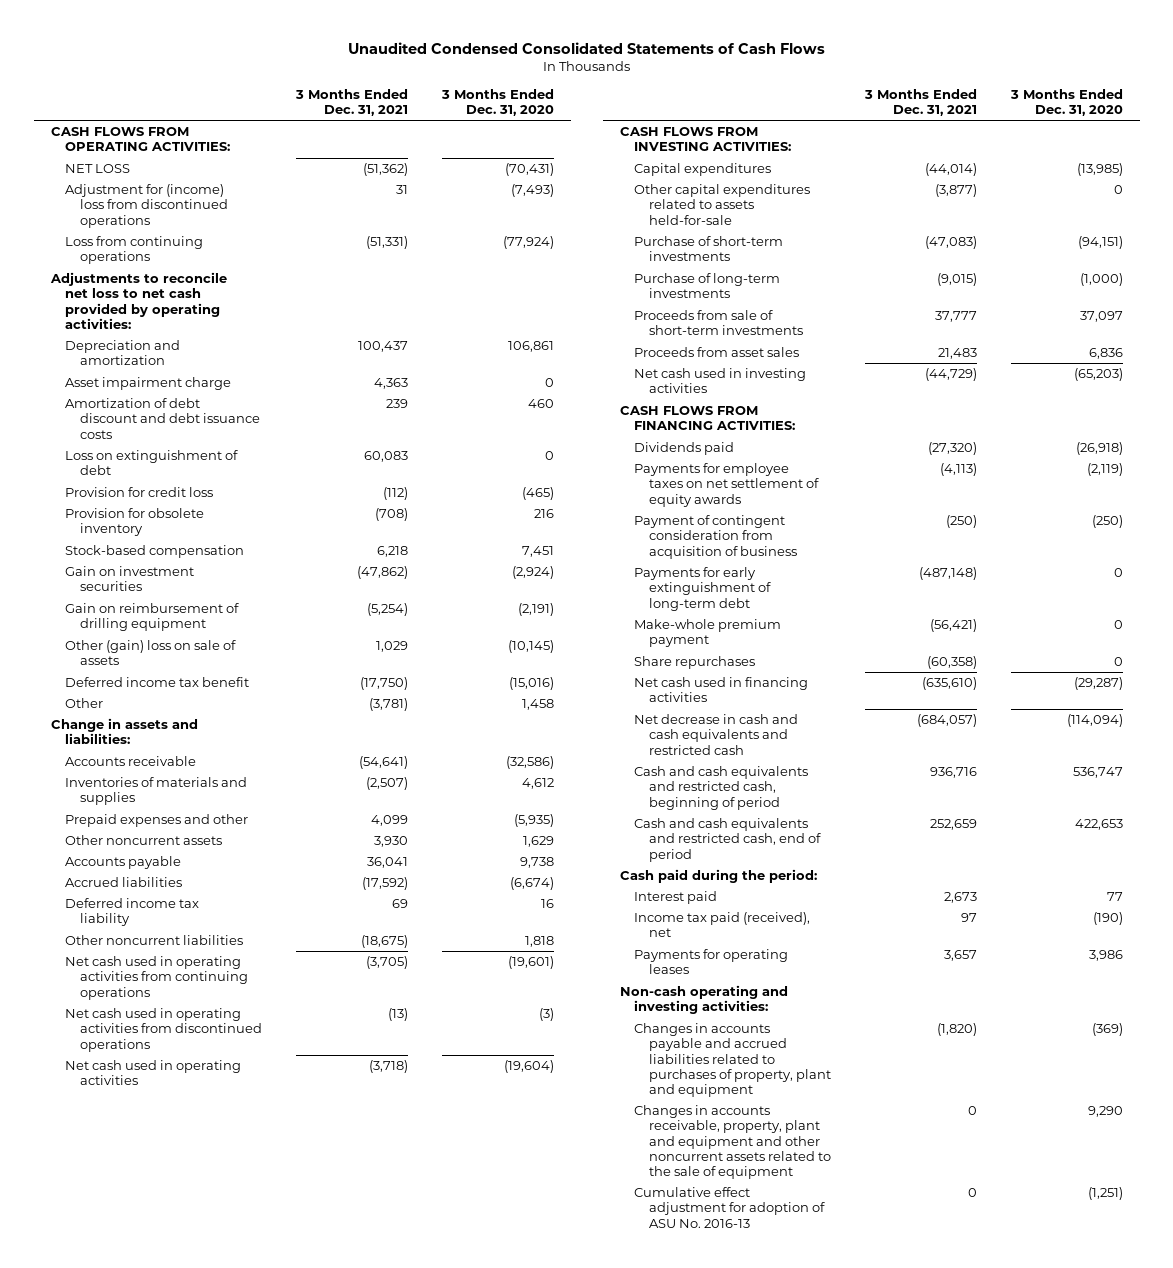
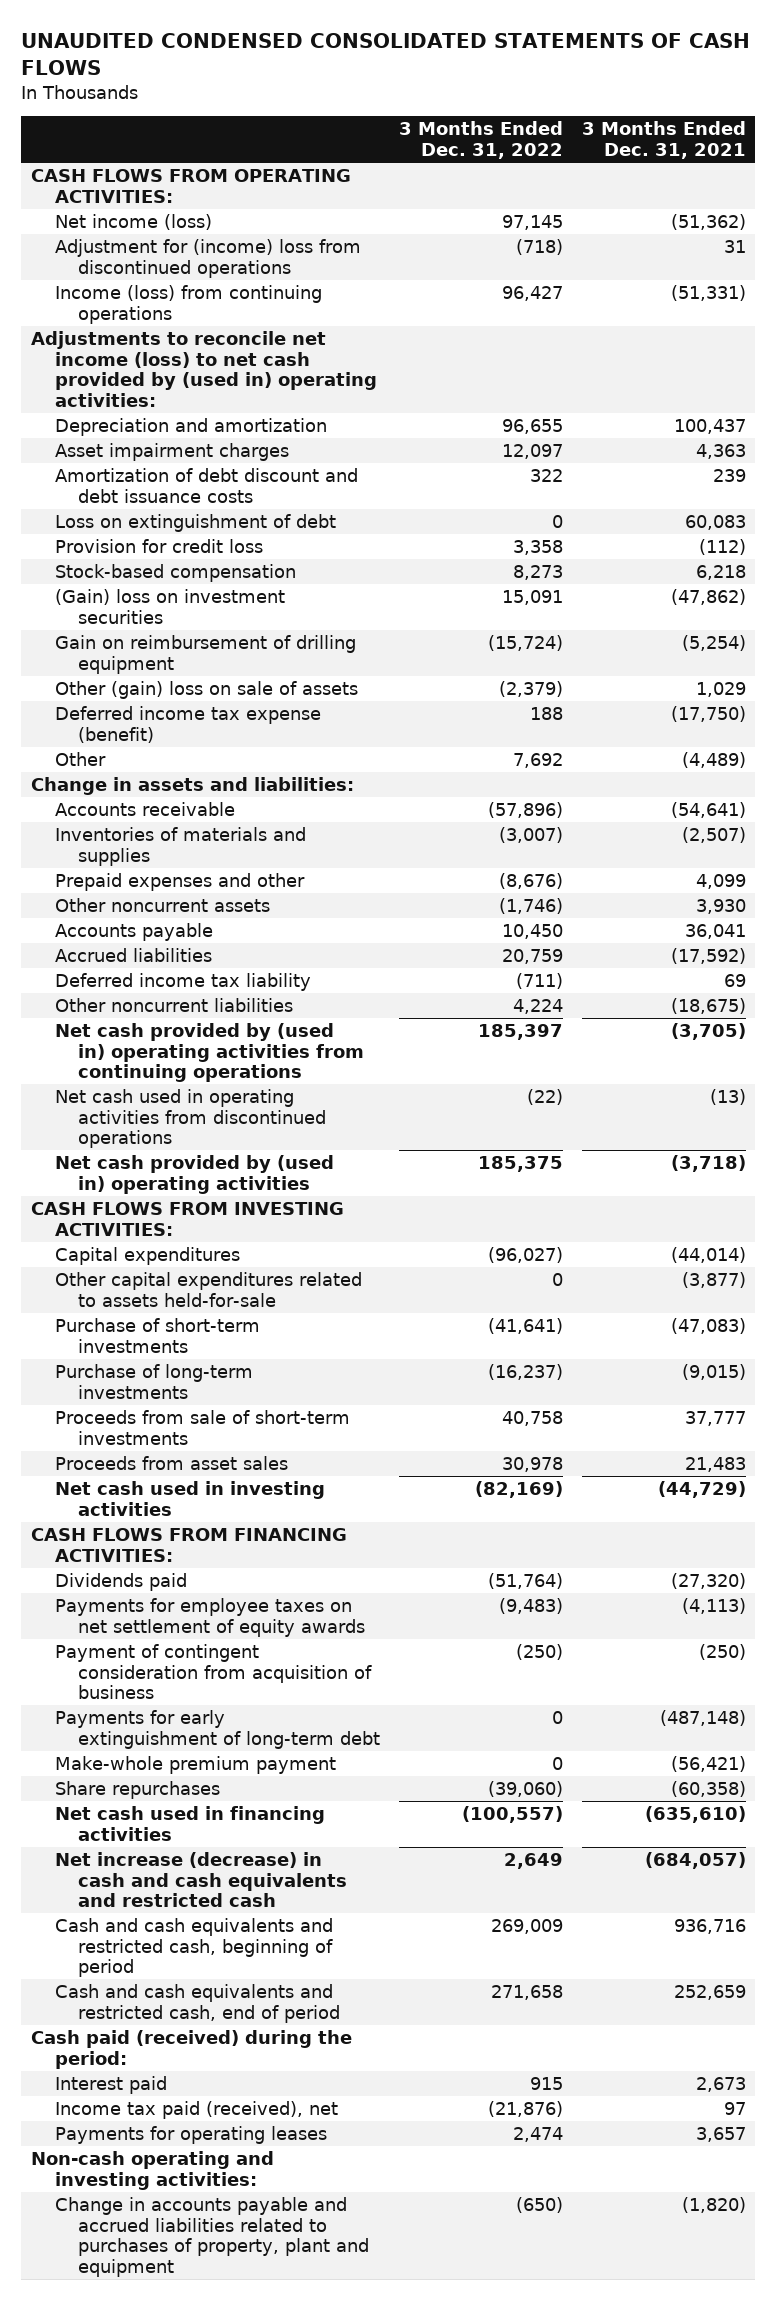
- Unaudited Condensed Consolidated Statements of Cash Flows
+ UNAUDITED CONDENSED CONSOLIDATED STATEMENTS OF CASH FLOWS
- | 3 Months Ended Dec. 31, 2021 | 3 Months Ended Dec. 31, 2020
+ | 3 Months Ended Dec. 31, 2022 | 3 Months Ended Dec. 31, 2021
- NET LOSS | (51,362) | (70,431)
+ Net income (loss) | 97,145 | (51,362)
- Loss from continuing operations | (51,331) | (77,924)
- Adjustments to reconcile net loss to net cash provided by operating activities:
+ Income (loss) from continuing operations | 96,427 | (51,331)
+ Adjustments to reconcile net income (loss) to net cash provided by (used in) operating activities:
- Asset impairment charge | 4,363 | 0
+ Asset impairment charges | 12,097 | 4,363
- Provision for obsolete inventory | (708) | 216
- Gain on investment securities | (47,862) | (2,924)
+ (Gain) loss on investment securities | 15,091 | (47,862)
- Deferred income tax benefit | (17,750) | (15,016)
- Other | (3,781) | 1,458
+ Deferred income tax expense (benefit) | 188 | (17,750)
+ Other | 7,692 | (4,489)
- Net cash used in operating activities from continuing operations | (3,705) | (19,601)
+ Net cash provided by (used in) operating activities from continuing operations | 185,397 | (3,705)
- Net cash used in operating activities | (3,718) | (19,604)
+ Net cash provided by (used in) operating activities | 185,375 | (3,718)
- Net decrease in cash and cash equivalents and restricted cash | (684,057) | (114,094)
+ Net increase (decrease) in cash and cash equivalents and restricted cash | 2,649 | (684,057)
- Cash paid during the period:
+ Cash paid (received) during the period:
- Changes in accounts payable and accrued liabilities related to purchases of property, plant and equipment | (1,820) | (369)
- Changes in accounts receivable, property, plant and equipment and other noncurrent assets related to the sale of equipment | 0 | 9,290
- Cumulative effect adjustment for adoption of ASU No. 2016-13 | 0 | (1,251)
+ Change in accounts payable and accrued liabilities related to purchases of property, plant and equipment | (650) | (1,820)

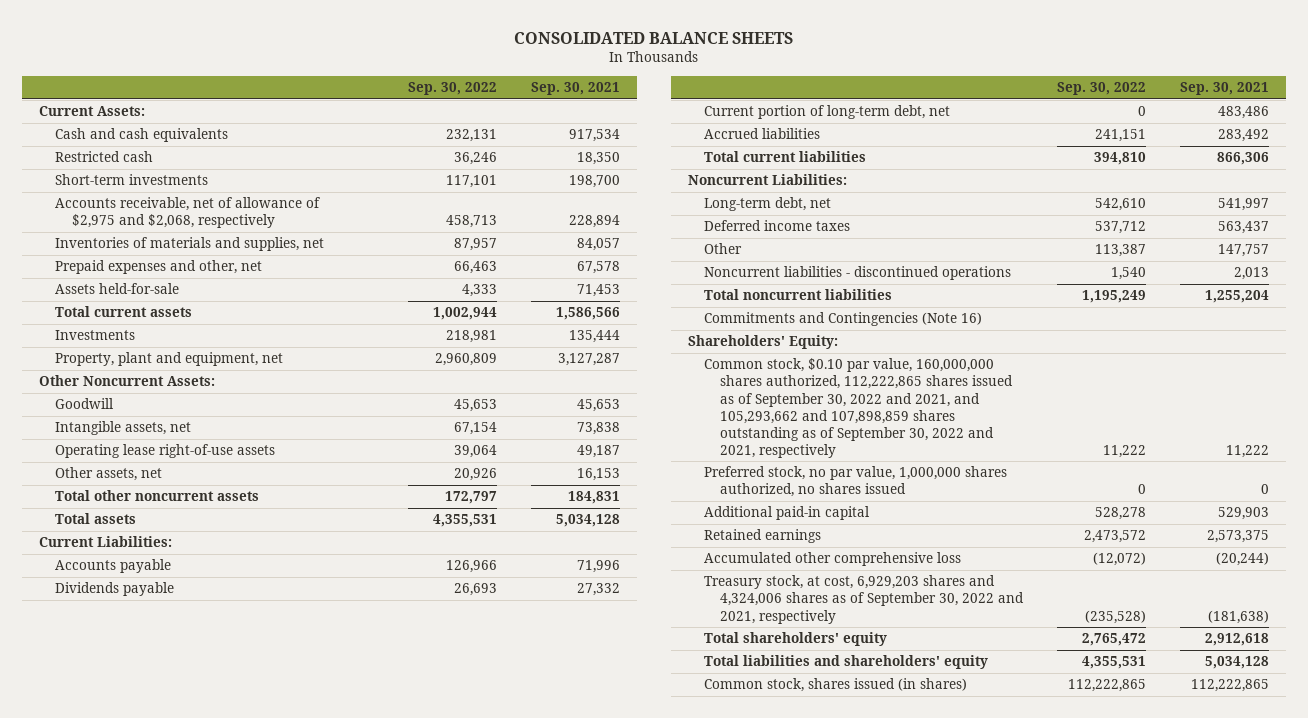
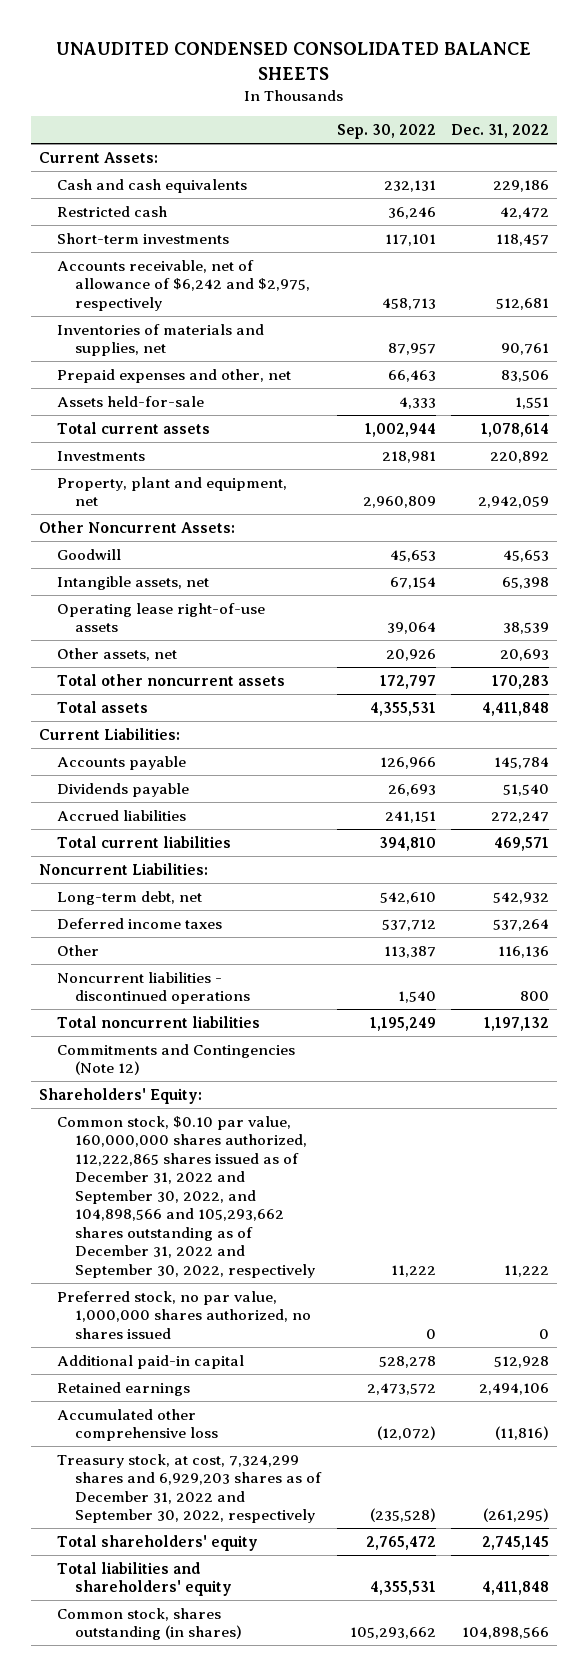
- CONSOLIDATED BALANCE SHEETS
+ UNAUDITED CONDENSED CONSOLIDATED BALANCE SHEETS
- | Sep. 30, 2022 | Sep. 30, 2021
+ | Sep. 30, 2022 | Dec. 31, 2022
- Accounts receivable, net of allowance of $2,975 and $2,068, respectively | 458,713 | 228,894
+ Accounts receivable, net of allowance of $6,242 and $2,975, respectively | 458,713 | 512,681
- Current portion of long-term debt, net | 0 | 483,486
- Commitments and Contingencies (Note 16)
+ Commitments and Contingencies (Note 12)
- Common stock, $0.10 par value, 160,000,000 shares authorized, 112,222,865 shares issued as of September 30, 2022 and 2021, and 105,293,662 and 107,898,859 shares outstanding as of September 30, 2022 and 2021, respectively | 11,222 | 11,222
+ Common stock, $0.10 par value, 160,000,000 shares authorized, 112,222,865 shares issued as of December 31, 2022 and September 30, 2022, and 104,898,566 and 105,293,662 shares outstanding as of December 31, 2022 and September 30, 2022, respectively | 11,222 | 11,222
- Treasury stock, at cost, 6,929,203 shares and 4,324,006 shares as of September 30, 2022 and 2021, respectively | (235,528) | (181,638)
+ Treasury stock, at cost, 7,324,299 shares and 6,929,203 shares as of December 31, 2022 and September 30, 2022, respectively | (235,528) | (261,295)
- Common stock, shares issued (in shares) | 112,222,865 | 112,222,865
+ Common stock, shares outstanding (in shares) | 105,293,662 | 104,898,566

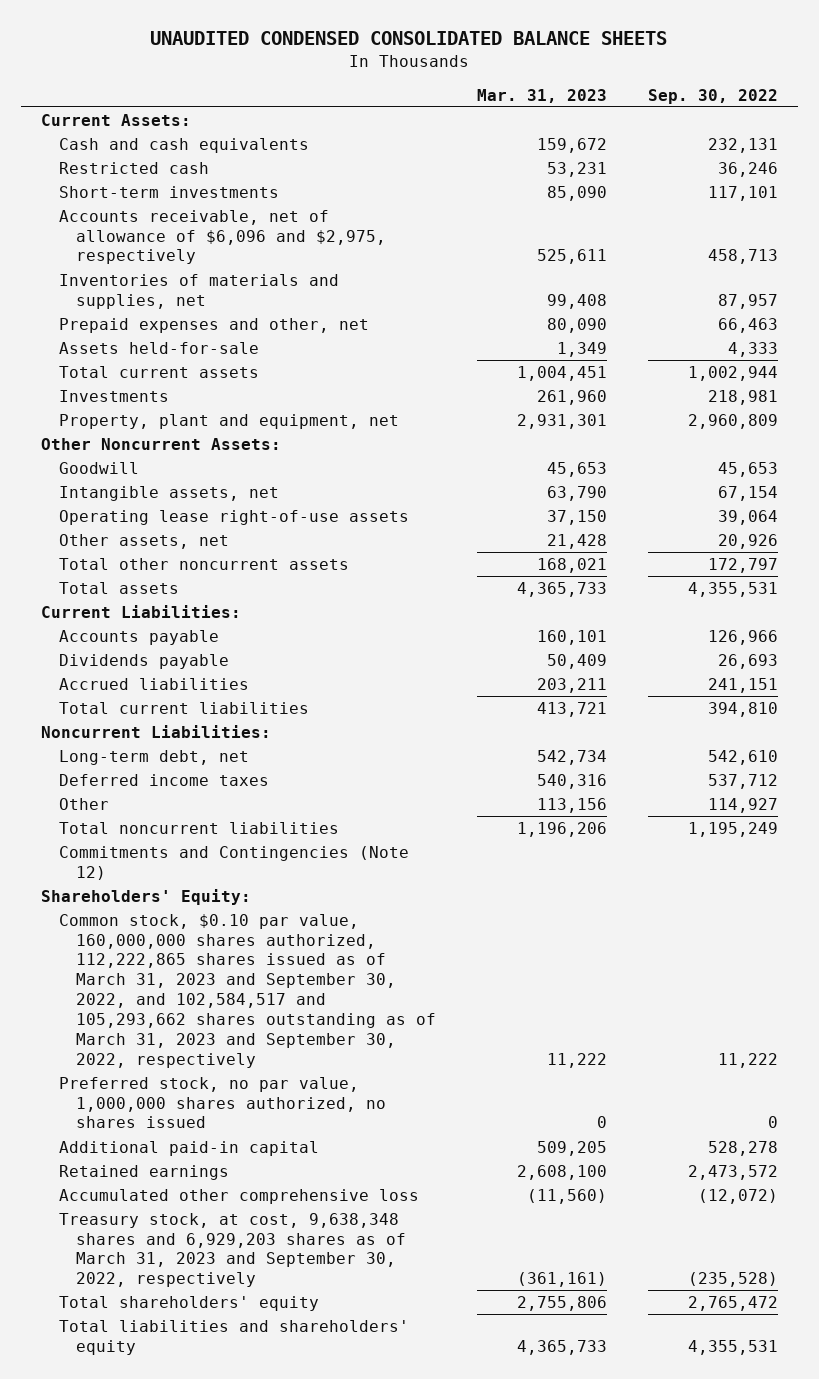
- | Sep. 30, 2022 | Dec. 31, 2022
+ | Mar. 31, 2023 | Sep. 30, 2022
- Accounts receivable, net of allowance of $6,242 and $2,975, respectively | 458,713 | 512,681
+ Accounts receivable, net of allowance of $6,096 and $2,975, respectively | 525,611 | 458,713
- Other | 113,387 | 116,136
- Noncurrent liabilities - discontinued operations | 1,540 | 800
+ Other | 113,156 | 114,927
- Common stock, $0.10 par value, 160,000,000 shares authorized, 112,222,865 shares issued as of December 31, 2022 and September 30, 2022, and 104,898,566 and 105,293,662 shares outstanding as of December 31, 2022 and September 30, 2022, respectively | 11,222 | 11,222
+ Common stock, $0.10 par value, 160,000,000 shares authorized, 112,222,865 shares issued as of March 31, 2023 and September 30, 2022, and 102,584,517 and 105,293,662 shares outstanding as of March 31, 2023 and September 30, 2022, respectively | 11,222 | 11,222
- Treasury stock, at cost, 7,324,299 shares and 6,929,203 shares as of December 31, 2022 and September 30, 2022, respectively | (235,528) | (261,295)
+ Treasury stock, at cost, 9,638,348 shares and 6,929,203 shares as of March 31, 2023 and September 30, 2022, respectively | (361,161) | (235,528)
- Common stock, shares outstanding (in shares) | 105,293,662 | 104,898,566

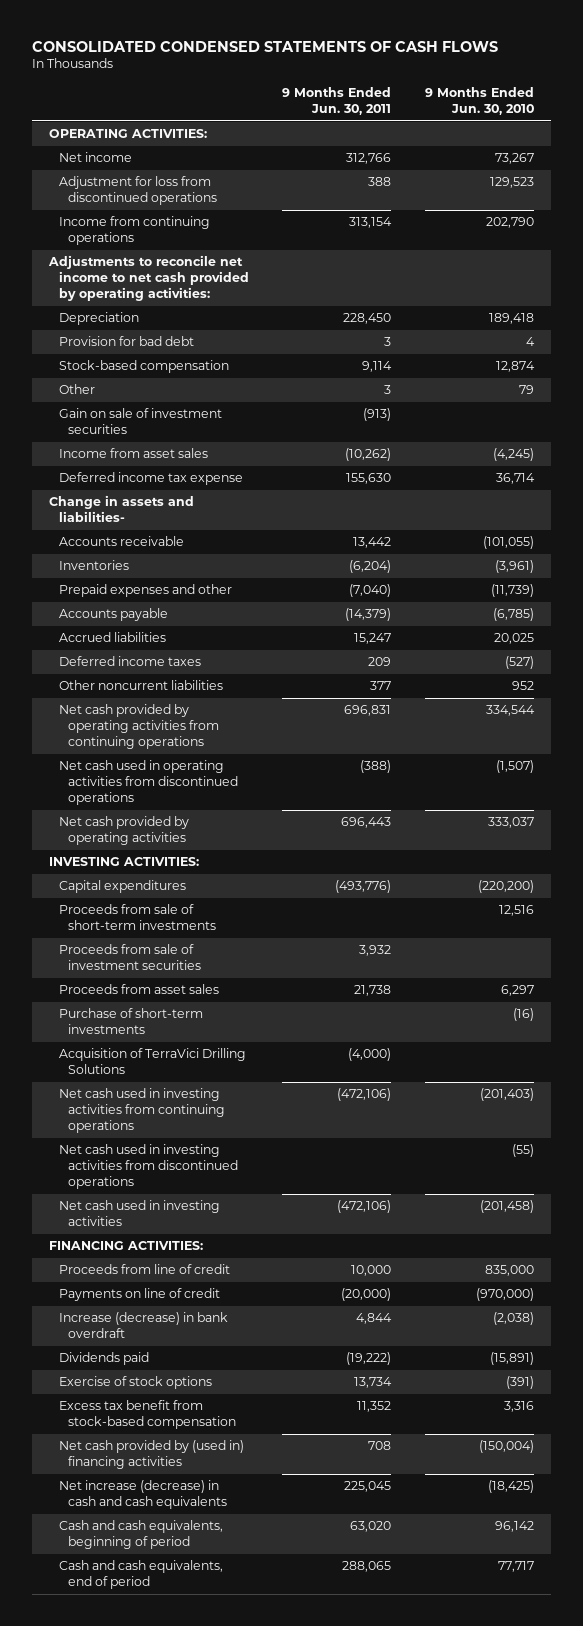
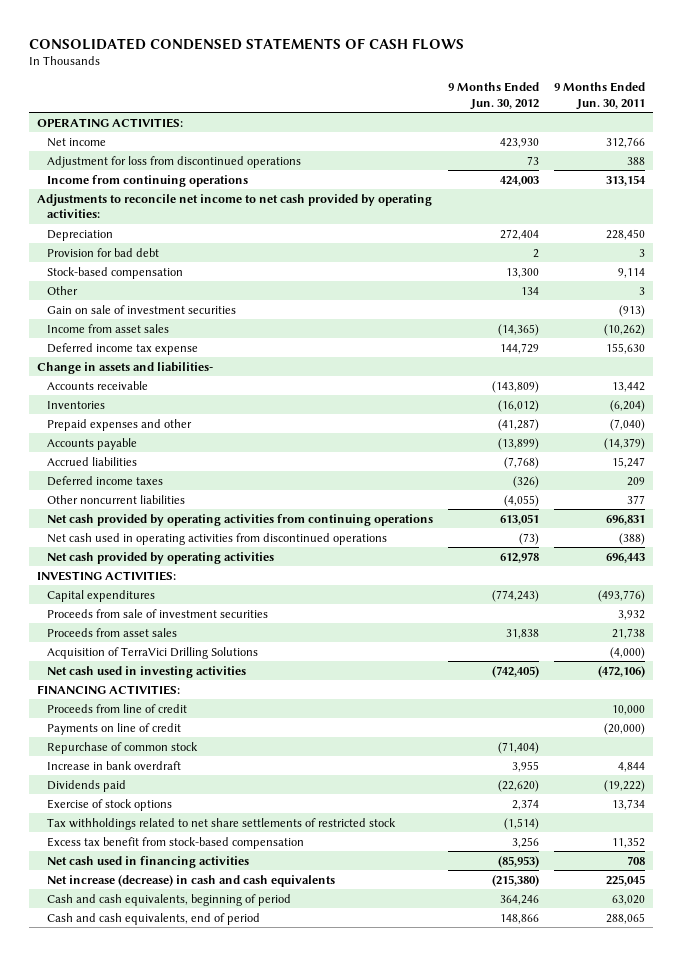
- | 9 Months Ended Jun. 30, 2011 | 9 Months Ended Jun. 30, 2010
+ | 9 Months Ended Jun. 30, 2012 | 9 Months Ended Jun. 30, 2011
- Proceeds from sale of short-term investments | | 12,516
- Purchase of short-term investments | | (16)
- Net cash used in investing activities from continuing operations | (472,106) | (201,403)
- Net cash used in investing activities from discontinued operations | | (55)
- Increase (decrease) in bank overdraft | 4,844 | (2,038)
+ Repurchase of common stock | (71,404) |
+ Increase in bank overdraft | 3,955 | 4,844
+ Tax withholdings related to net share settlements of restricted stock | (1,514) |
- Net cash provided by (used in) financing activities | 708 | (150,004)
+ Net cash used in financing activities | (85,953) | 708

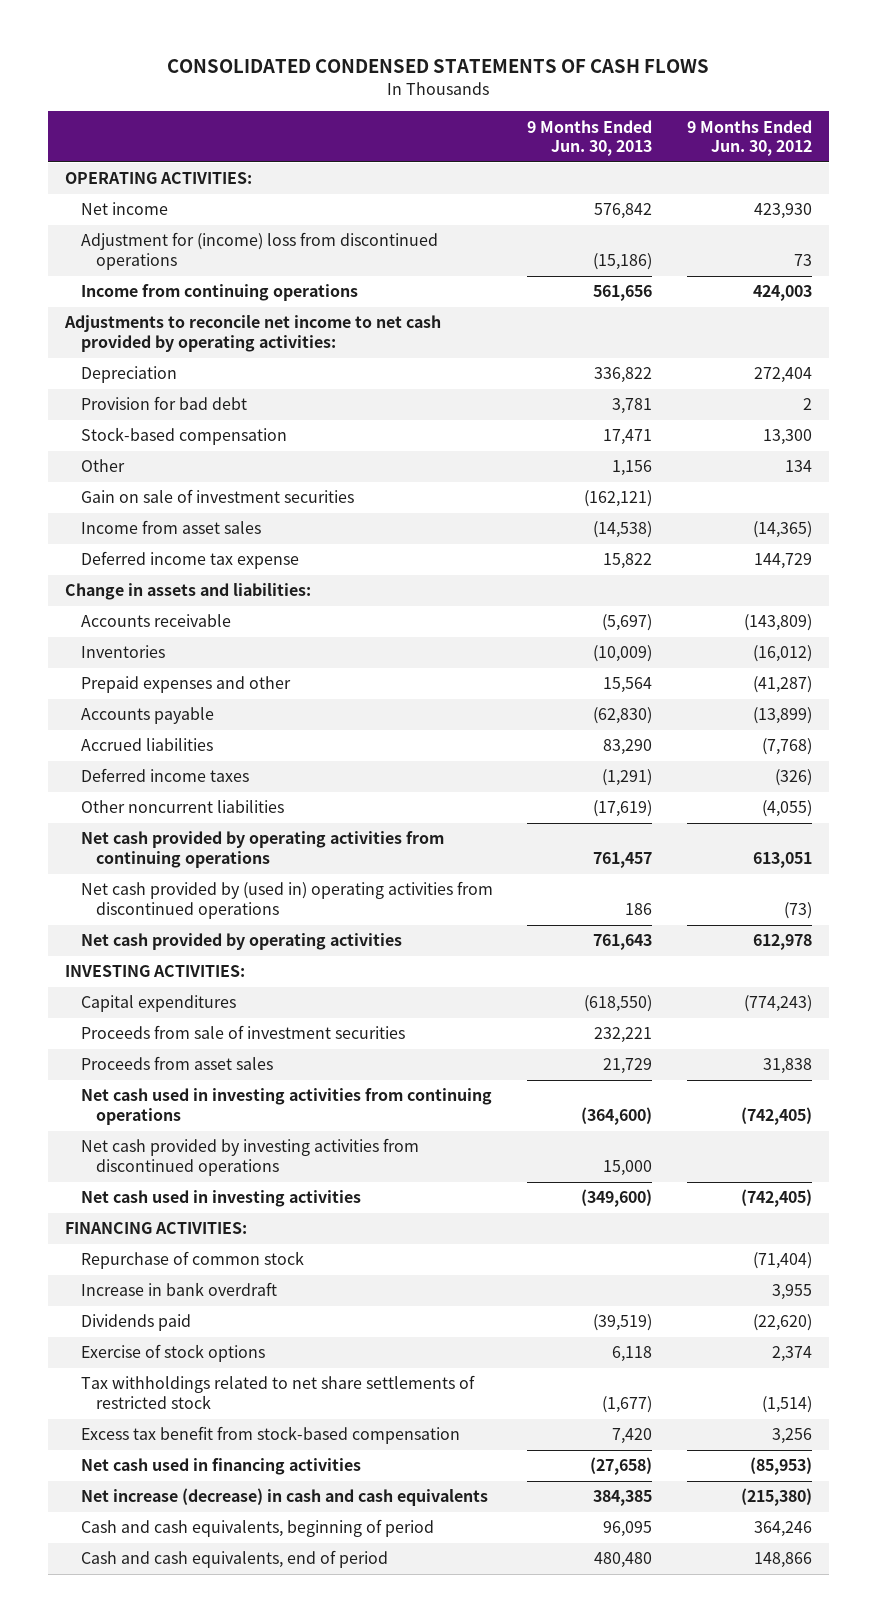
- | 9 Months Ended Jun. 30, 2012 | 9 Months Ended Jun. 30, 2011
+ | 9 Months Ended Jun. 30, 2013 | 9 Months Ended Jun. 30, 2012
- Adjustment for loss from discontinued operations | 73 | 388
+ Adjustment for (income) loss from discontinued operations | (15,186) | 73
- Change in assets and liabilities-
+ Change in assets and liabilities:
- Net cash used in operating activities from discontinued operations | (73) | (388)
+ Net cash provided by (used in) operating activities from discontinued operations | 186 | (73)
- Acquisition of TerraVici Drilling Solutions | | (4,000)
+ Net cash used in investing activities from continuing operations | (364,600) | (742,405)
+ Net cash provided by investing activities from discontinued operations | 15,000 |
- Proceeds from line of credit | | 10,000
- Payments on line of credit | | (20,000)

